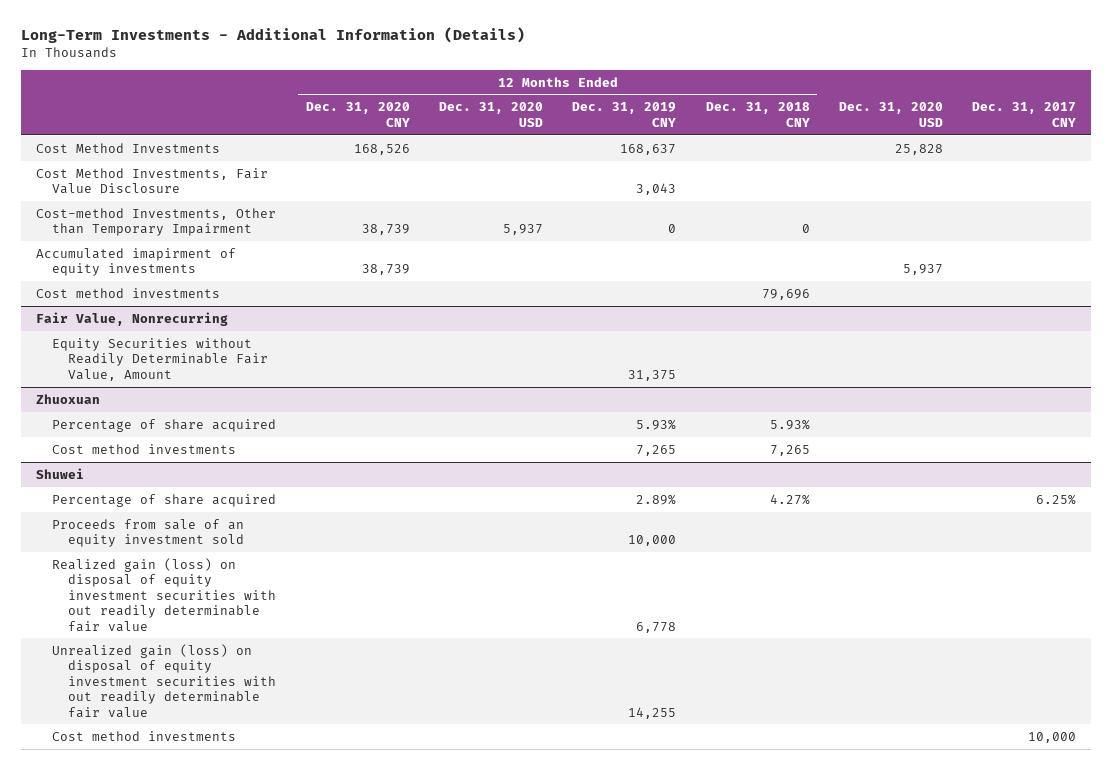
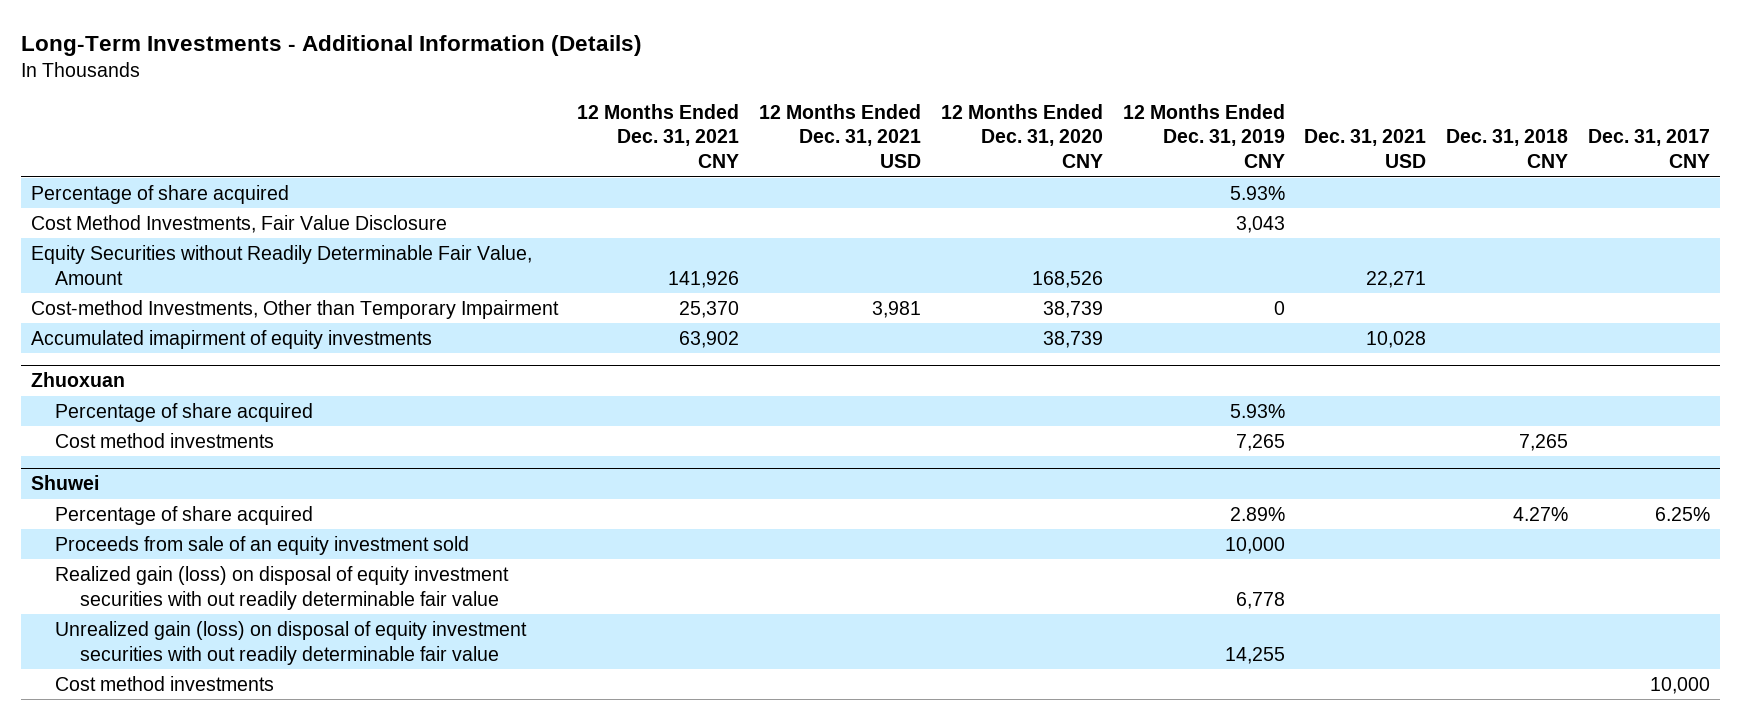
- | 12 Months Ended Dec. 31, 2020 CNY | 12 Months Ended Dec. 31, 2020 USD | 12 Months Ended Dec. 31, 2019 CNY | 12 Months Ended Dec. 31, 2018 CNY | Dec. 31, 2020 USD | Dec. 31, 2017 CNY
+ | 12 Months Ended Dec. 31, 2021 CNY | 12 Months Ended Dec. 31, 2021 USD | 12 Months Ended Dec. 31, 2020 CNY | 12 Months Ended Dec. 31, 2019 CNY | Dec. 31, 2021 USD | Dec. 31, 2018 CNY | Dec. 31, 2017 CNY
- Cost Method Investments | 168,526 | | 168,637 | | 25,828 |
+ Percentage of share acquired | | | | 5.93% | | |
+ Equity Securities without Readily Determinable Fair Value, Amount | 141,926 | | 168,526 | | 22,271 | |
- Cost method investments | | | | 79,696 | |
- Fair Value, Nonrecurring
- Equity Securities without Readily Determinable Fair Value, Amount | | | 31,375 | | |

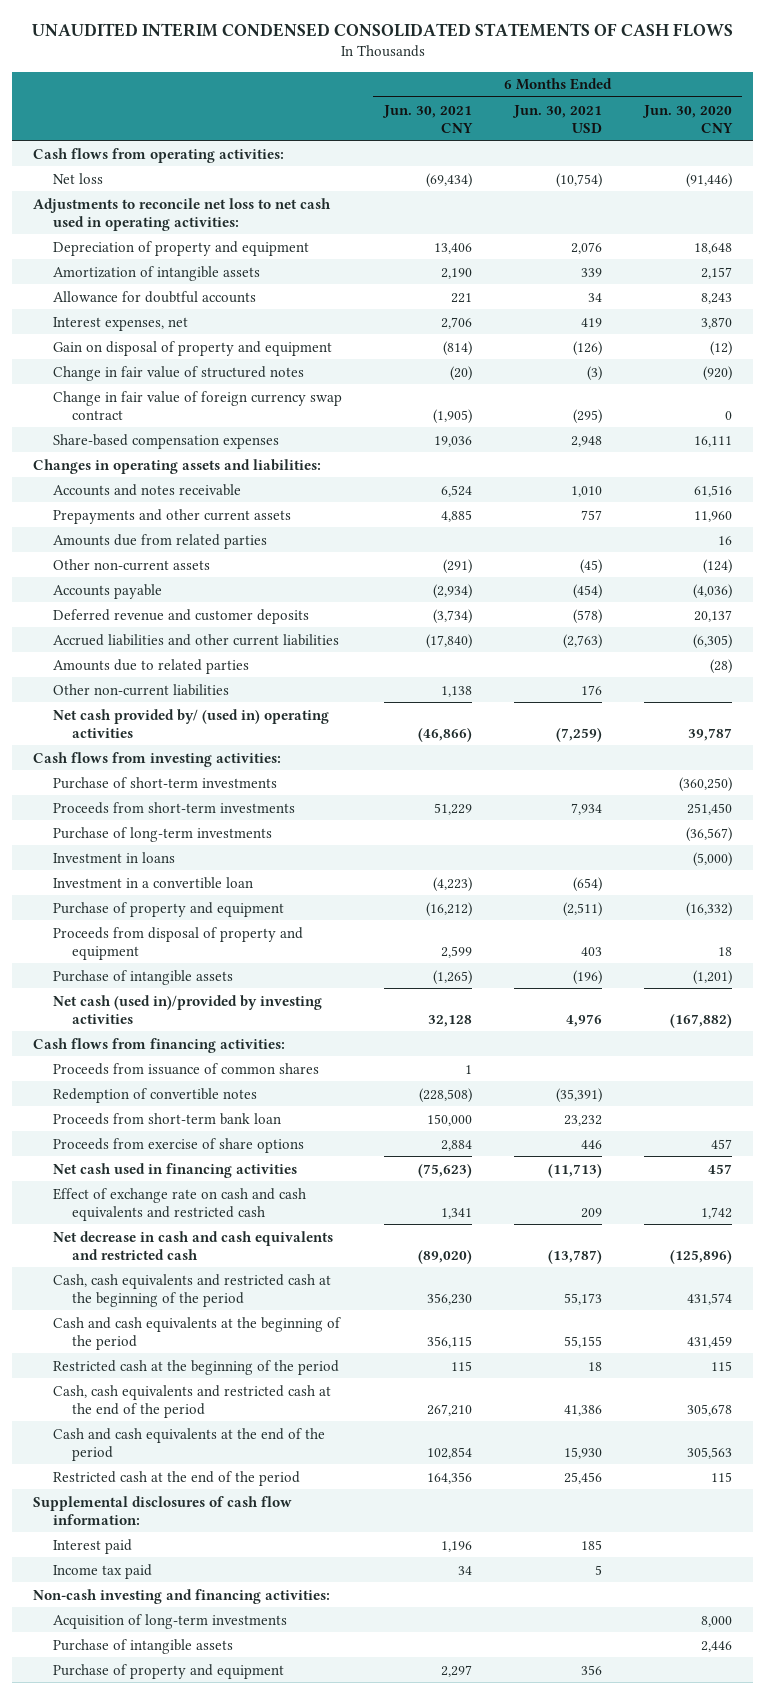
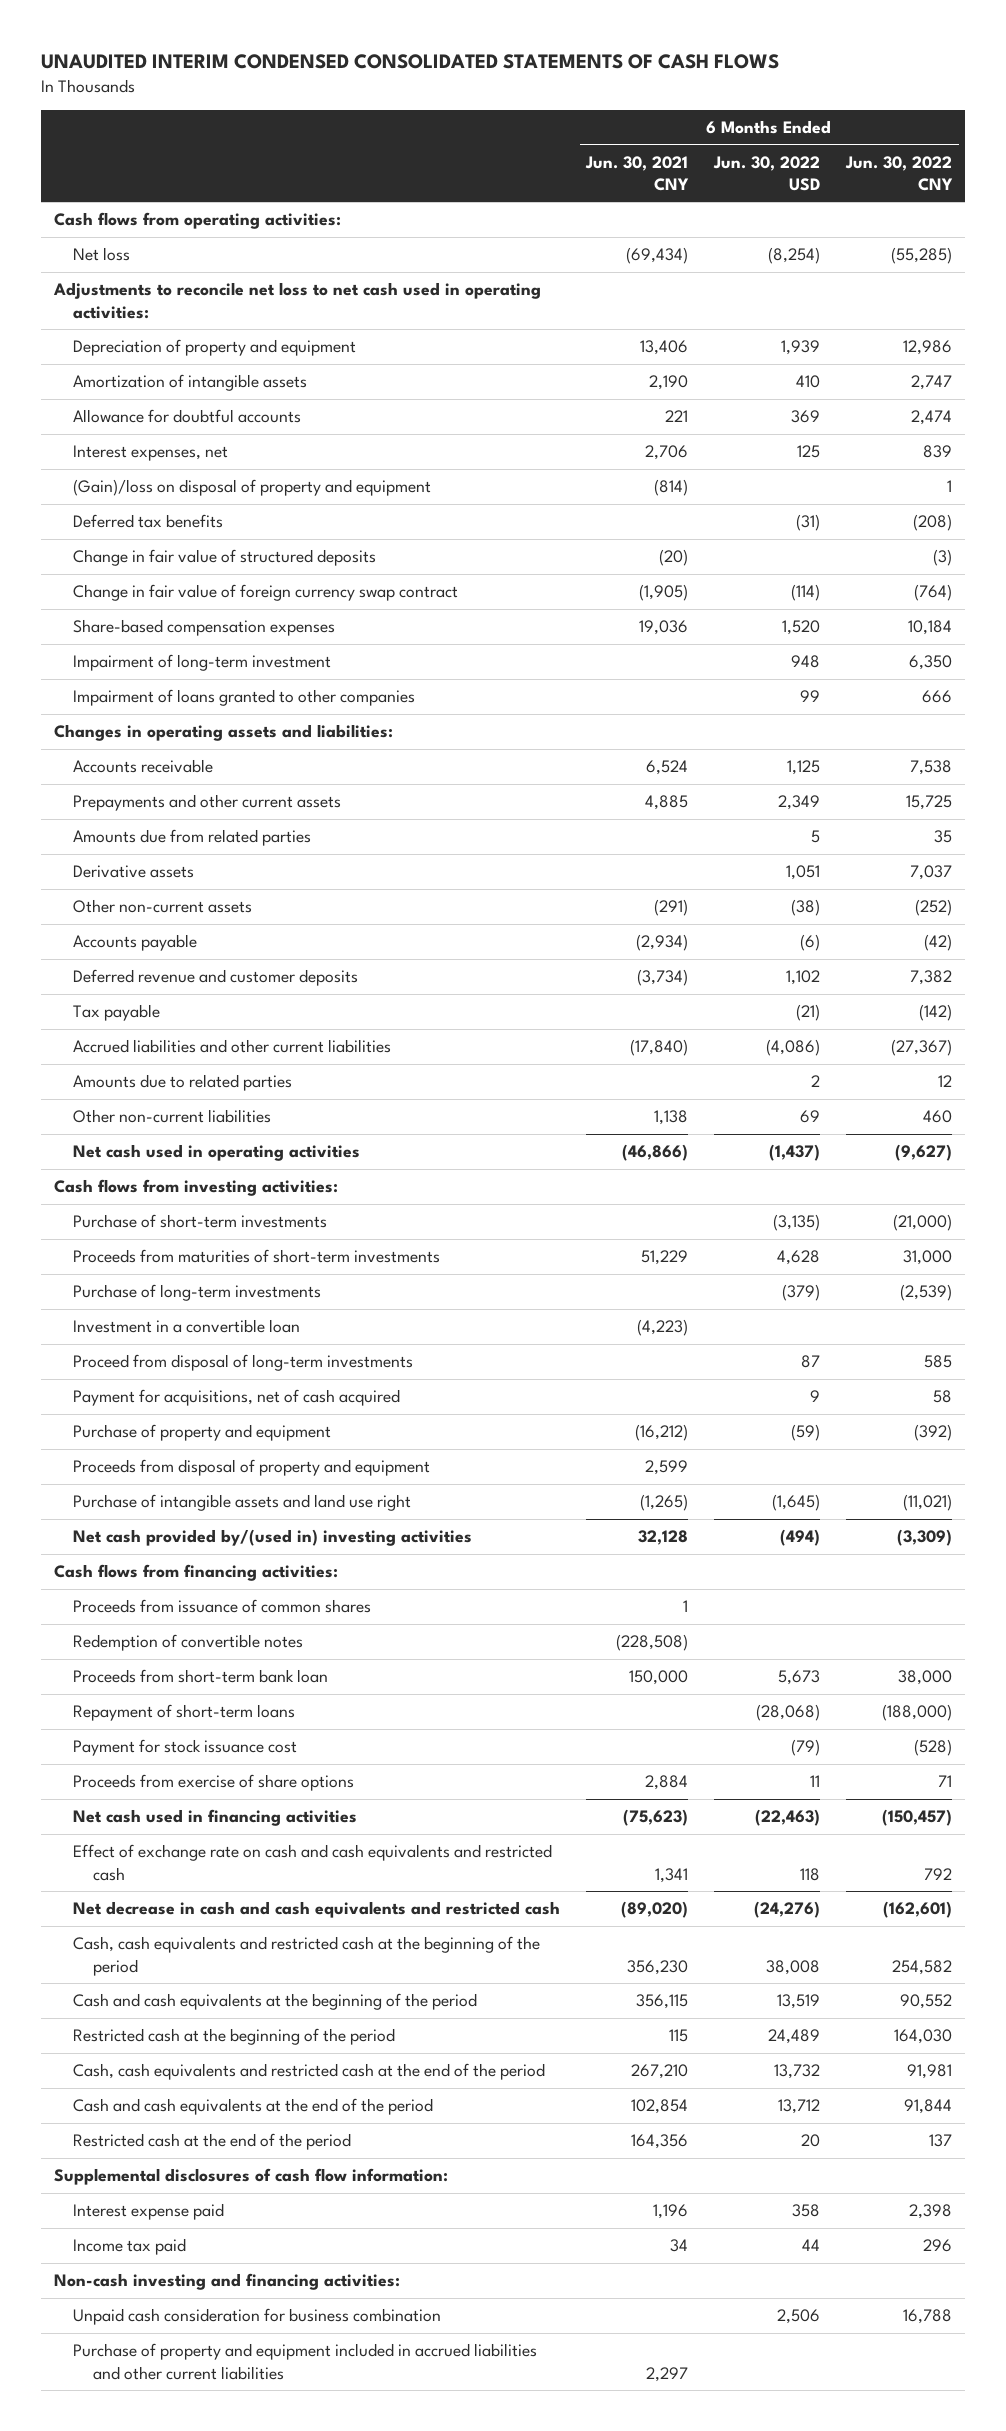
- | 6 Months Ended Jun. 30, 2021 CNY | 6 Months Ended Jun. 30, 2021 USD | 6 Months Ended Jun. 30, 2020 CNY
+ | 6 Months Ended Jun. 30, 2021 CNY | 6 Months Ended Jun. 30, 2022 USD | 6 Months Ended Jun. 30, 2022 CNY
- Gain on disposal of property and equipment | (814) | (126) | (12)
- Change in fair value of structured notes | (20) | (3) | (920)
+ (Gain)/loss on disposal of property and equipment | (814) | | 1
+ Deferred tax benefits | | (31) | (208)
+ Change in fair value of structured deposits | (20) | | (3)
+ Impairment of long-term investment | | 948 | 6,350
+ Impairment of loans granted to other companies | | 99 | 666
- Accounts and notes receivable | 6,524 | 1,010 | 61,516
+ Accounts receivable | 6,524 | 1,125 | 7,538
+ Derivative assets | | 1,051 | 7,037
+ Tax payable | | (21) | (142)
- Net cash provided by/ (used in) operating activities | (46,866) | (7,259) | 39,787
+ Net cash used in operating activities | (46,866) | (1,437) | (9,627)
- Proceeds from short-term investments | 51,229 | 7,934 | 251,450
+ Proceeds from maturities of short-term investments | 51,229 | 4,628 | 31,000
- Investment in loans | | | (5,000)
+ Proceed from disposal of long-term investments | | 87 | 585
+ Payment for acquisitions, net of cash acquired | | 9 | 58
- Purchase of intangible assets | (1,265) | (196) | (1,201)
- Net cash (used in)/provided by investing activities | 32,128 | 4,976 | (167,882)
+ Purchase of intangible assets and land use right | (1,265) | (1,645) | (11,021)
+ Net cash provided by/(used in) investing activities | 32,128 | (494) | (3,309)
+ Repayment of short-term loans | | (28,068) | (188,000)
+ Payment for stock issuance cost | | (79) | (528)
- Interest paid | 1,196 | 185 |
+ Interest expense paid | 1,196 | 358 | 2,398
- Acquisition of long-term investments | | | 8,000
- Purchase of intangible assets | | | 2,446
- Purchase of property and equipment | 2,297 | 356 |
+ Unpaid cash consideration for business combination | | 2,506 | 16,788
+ Purchase of property and equipment included in accrued liabilities and other current liabilities | 2,297 | |

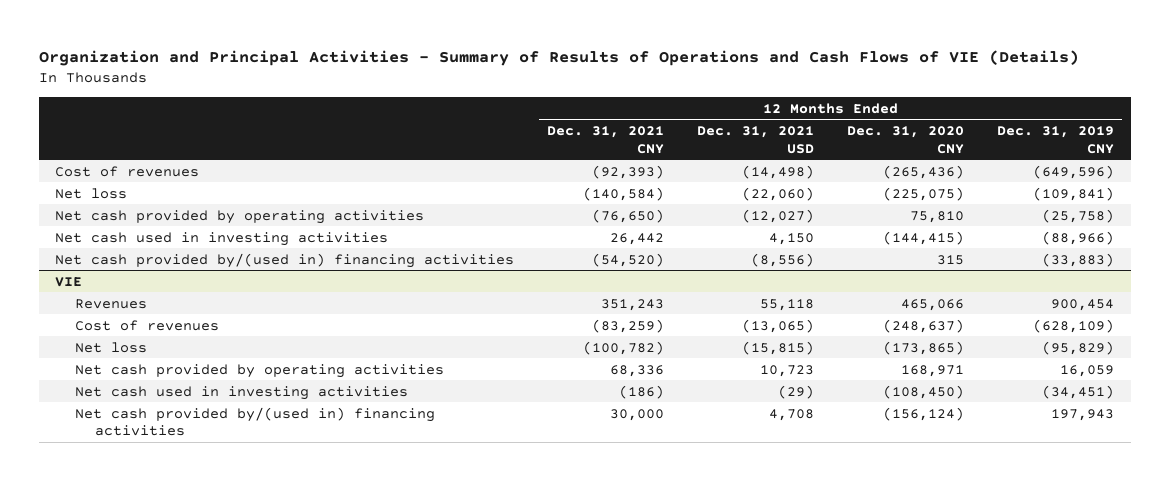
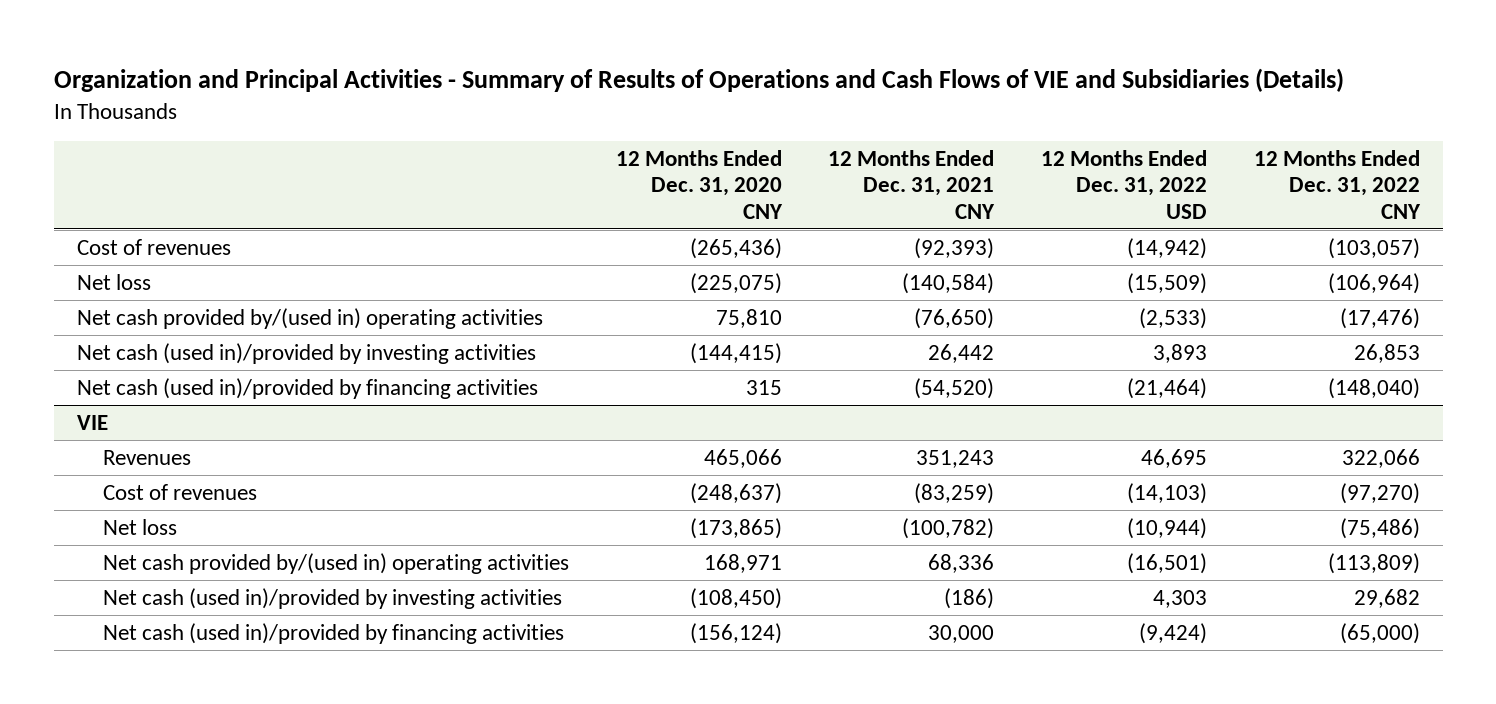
- Organization and Principal Activities - Summary of Results of Operations and Cash Flows of VIE (Details)
+ Organization and Principal Activities - Summary of Results of Operations and Cash Flows of VIE and Subsidiaries (Details)
- | 12 Months Ended Dec. 31, 2021 CNY | 12 Months Ended Dec. 31, 2021 USD | 12 Months Ended Dec. 31, 2020 CNY | 12 Months Ended Dec. 31, 2019 CNY
+ | 12 Months Ended Dec. 31, 2020 CNY | 12 Months Ended Dec. 31, 2021 CNY | 12 Months Ended Dec. 31, 2022 USD | 12 Months Ended Dec. 31, 2022 CNY
- Net cash provided by operating activities | (76,650) | (12,027) | 75,810 | (25,758)
- Net cash used in investing activities | 26,442 | 4,150 | (144,415) | (88,966)
- Net cash provided by/(used in) financing activities | (54,520) | (8,556) | 315 | (33,883)
+ Net cash provided by/(used in) operating activities | 75,810 | (76,650) | (2,533) | (17,476)
+ Net cash (used in)/provided by investing activities | (144,415) | 26,442 | 3,893 | 26,853
+ Net cash (used in)/provided by financing activities | 315 | (54,520) | (21,464) | (148,040)
@ VIE
- Net cash provided by operating activities | 68,336 | 10,723 | 168,971 | 16,059
- Net cash used in investing activities | (186) | (29) | (108,450) | (34,451)
- Net cash provided by/(used in) financing activities | 30,000 | 4,708 | (156,124) | 197,943
+ Net cash provided by/(used in) operating activities | 168,971 | 68,336 | (16,501) | (113,809)
+ Net cash (used in)/provided by investing activities | (108,450) | (186) | 4,303 | 29,682
+ Net cash (used in)/provided by financing activities | (156,124) | 30,000 | (9,424) | (65,000)

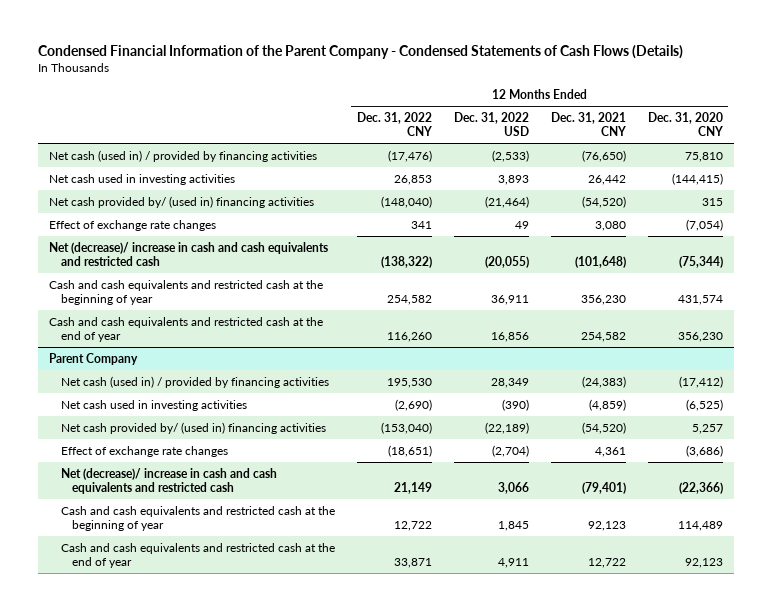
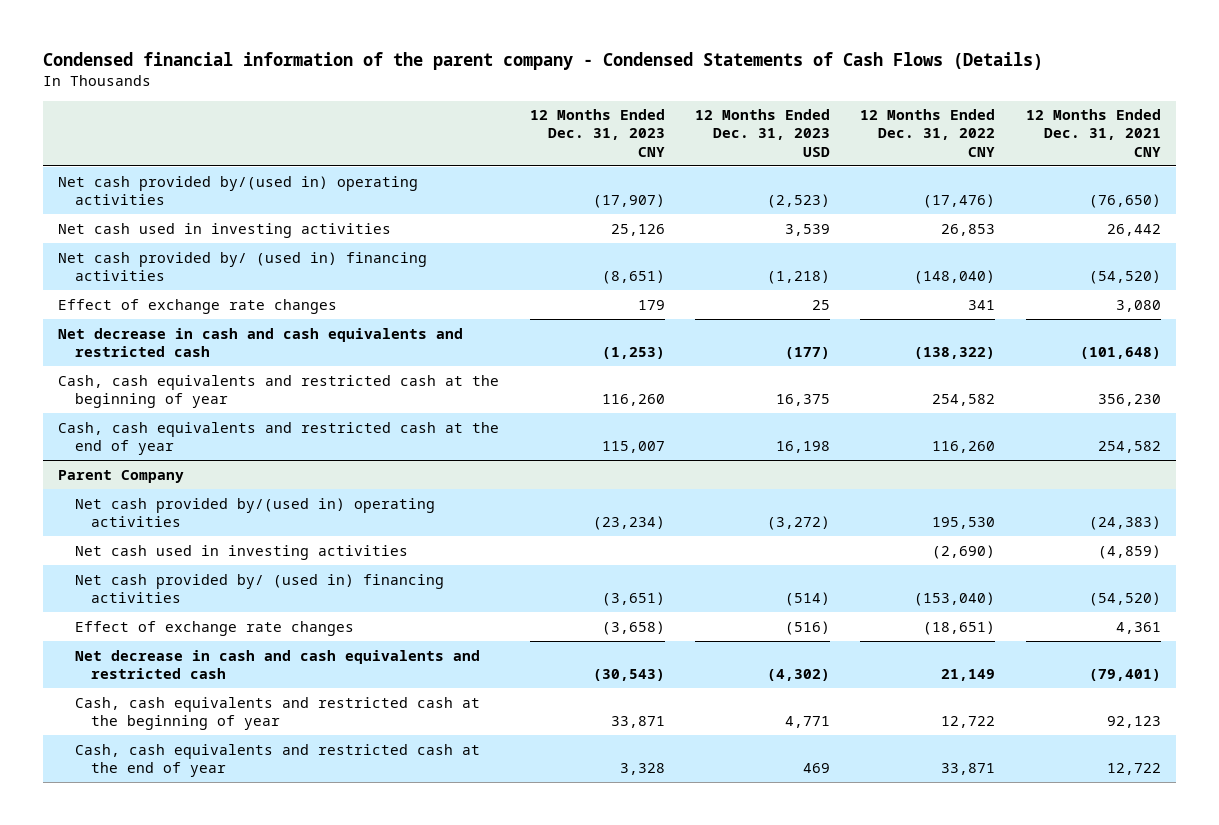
- Condensed Financial Information of the Parent Company - Condensed Statements of Cash Flows (Details)
+ Condensed financial information of the parent company - Condensed Statements of Cash Flows (Details)
- | 12 Months Ended Dec. 31, 2022 CNY | 12 Months Ended Dec. 31, 2022 USD | 12 Months Ended Dec. 31, 2021 CNY | 12 Months Ended Dec. 31, 2020 CNY
+ | 12 Months Ended Dec. 31, 2023 CNY | 12 Months Ended Dec. 31, 2023 USD | 12 Months Ended Dec. 31, 2022 CNY | 12 Months Ended Dec. 31, 2021 CNY
- Net cash (used in) / provided by financing activities | (17,476) | (2,533) | (76,650) | 75,810
+ Net cash provided by/(used in) operating activities | (17,907) | (2,523) | (17,476) | (76,650)
- Net (decrease)/ increase in cash and cash equivalents and restricted cash | (138,322) | (20,055) | (101,648) | (75,344)
- Cash and cash equivalents and restricted cash at the beginning of year | 254,582 | 36,911 | 356,230 | 431,574
- Cash and cash equivalents and restricted cash at the end of year | 116,260 | 16,856 | 254,582 | 356,230
+ Net decrease in cash and cash equivalents and restricted cash | (1,253) | (177) | (138,322) | (101,648)
+ Cash, cash equivalents and restricted cash at the beginning of year | 116,260 | 16,375 | 254,582 | 356,230
+ Cash, cash equivalents and restricted cash at the end of year | 115,007 | 16,198 | 116,260 | 254,582
@ Parent Company
- Net cash (used in) / provided by financing activities | 195,530 | 28,349 | (24,383) | (17,412)
+ Net cash provided by/(used in) operating activities | (23,234) | (3,272) | 195,530 | (24,383)
- Net (decrease)/ increase in cash and cash equivalents and restricted cash | 21,149 | 3,066 | (79,401) | (22,366)
- Cash and cash equivalents and restricted cash at the beginning of year | 12,722 | 1,845 | 92,123 | 114,489
- Cash and cash equivalents and restricted cash at the end of year | 33,871 | 4,911 | 12,722 | 92,123
+ Net decrease in cash and cash equivalents and restricted cash | (30,543) | (4,302) | 21,149 | (79,401)
+ Cash, cash equivalents and restricted cash at the beginning of year | 33,871 | 4,771 | 12,722 | 92,123
+ Cash, cash equivalents and restricted cash at the end of year | 3,328 | 469 | 33,871 | 12,722

